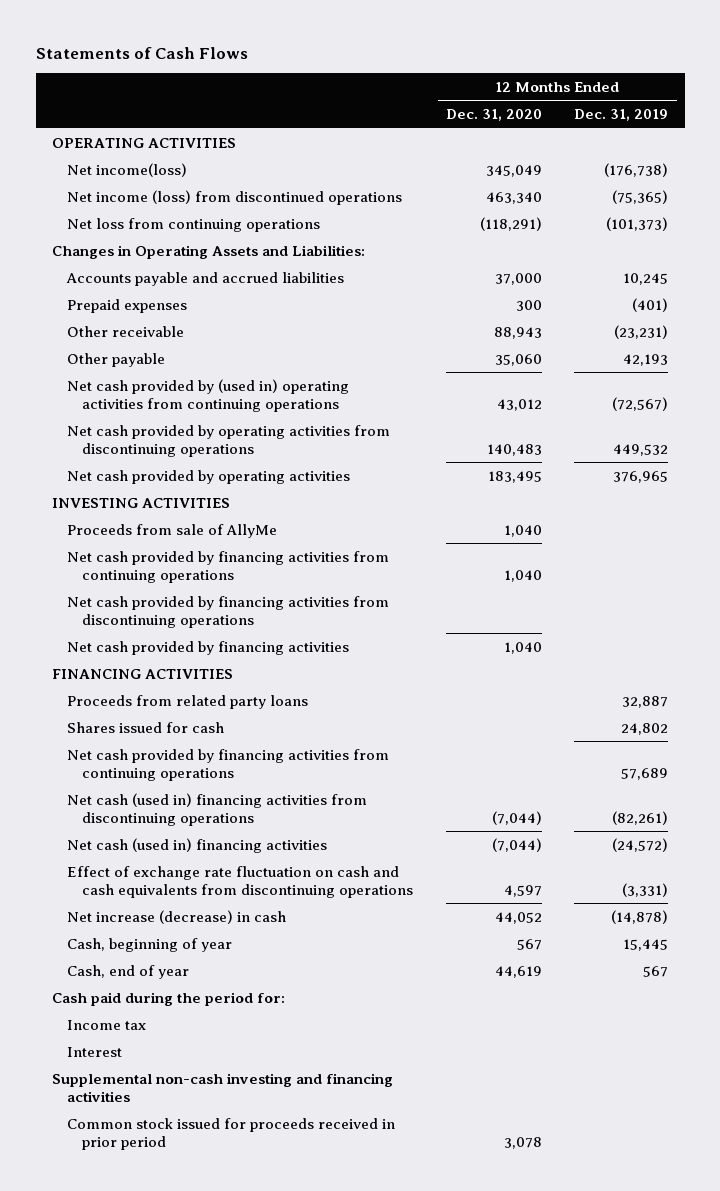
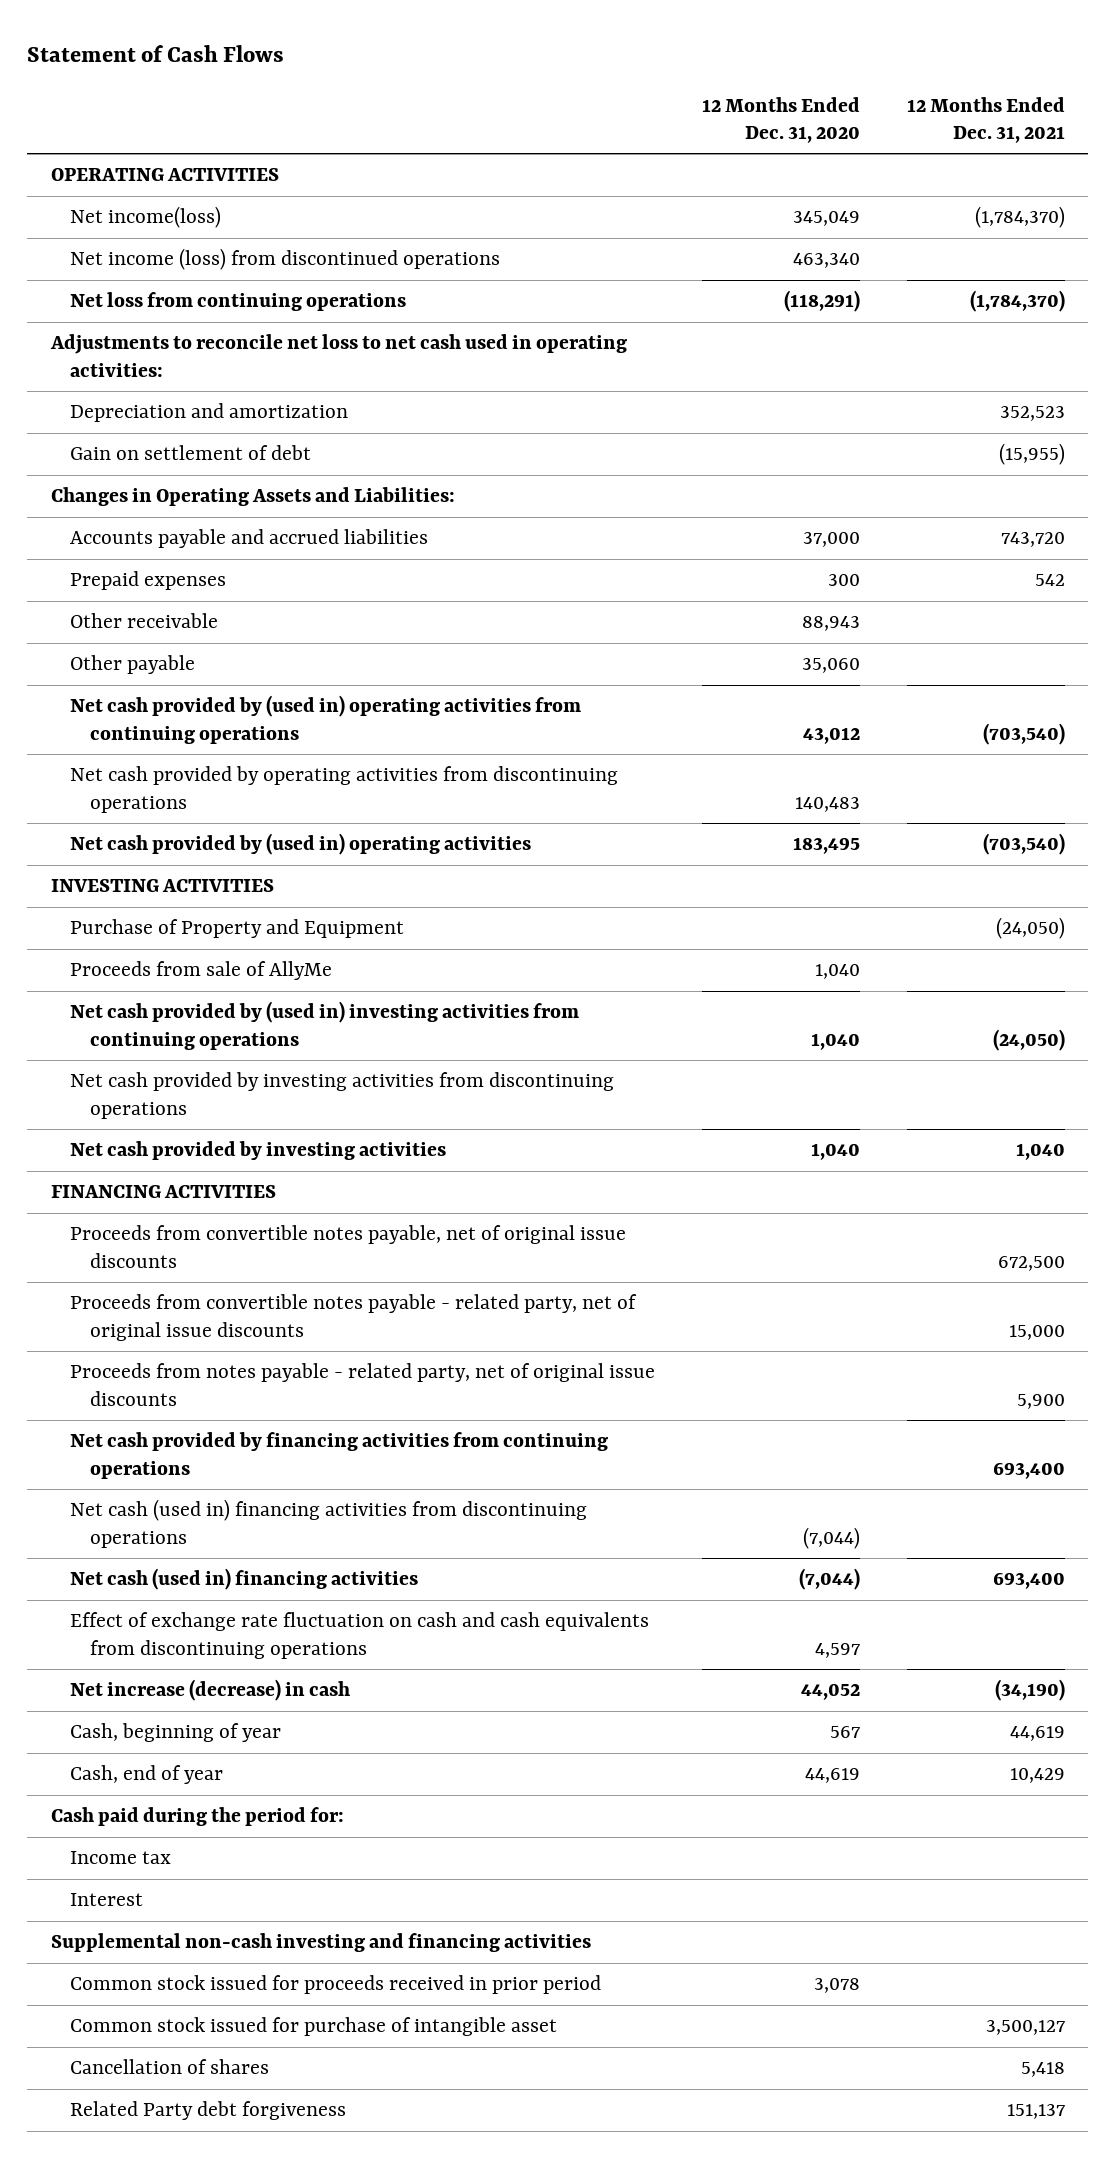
- Statements of Cash Flows
+ Statement of Cash Flows
- | 12 Months Ended Dec. 31, 2020 | 12 Months Ended Dec. 31, 2019
+ | 12 Months Ended Dec. 31, 2020 | 12 Months Ended Dec. 31, 2021
+ Adjustments to reconcile net loss to net cash used in operating activities:
+ Depreciation and amortization | | 352,523
+ Gain on settlement of debt | | (15,955)
- Net cash provided by operating activities | 183,495 | 376,965
+ Net cash provided by (used in) operating activities | 183,495 | (703,540)
+ Purchase of Property and Equipment | | (24,050)
- Net cash provided by financing activities from continuing operations | 1,040 |
- Net cash provided by financing activities from discontinuing operations
- Net cash provided by financing activities | 1,040 |
+ Net cash provided by (used in) investing activities from continuing operations | 1,040 | (24,050)
+ Net cash provided by investing activities from discontinuing operations
+ Net cash provided by investing activities | 1,040 | 1,040
- Proceeds from related party loans | | 32,887
- Shares issued for cash | | 24,802
+ Proceeds from convertible notes payable, net of original issue discounts | | 672,500
+ Proceeds from convertible notes payable - related party, net of original issue discounts | | 15,000
+ Proceeds from notes payable - related party, net of original issue discounts | | 5,900
+ Common stock issued for purchase of intangible asset | | 3,500,127
+ Cancellation of shares | | 5,418
+ Related Party debt forgiveness | | 151,137

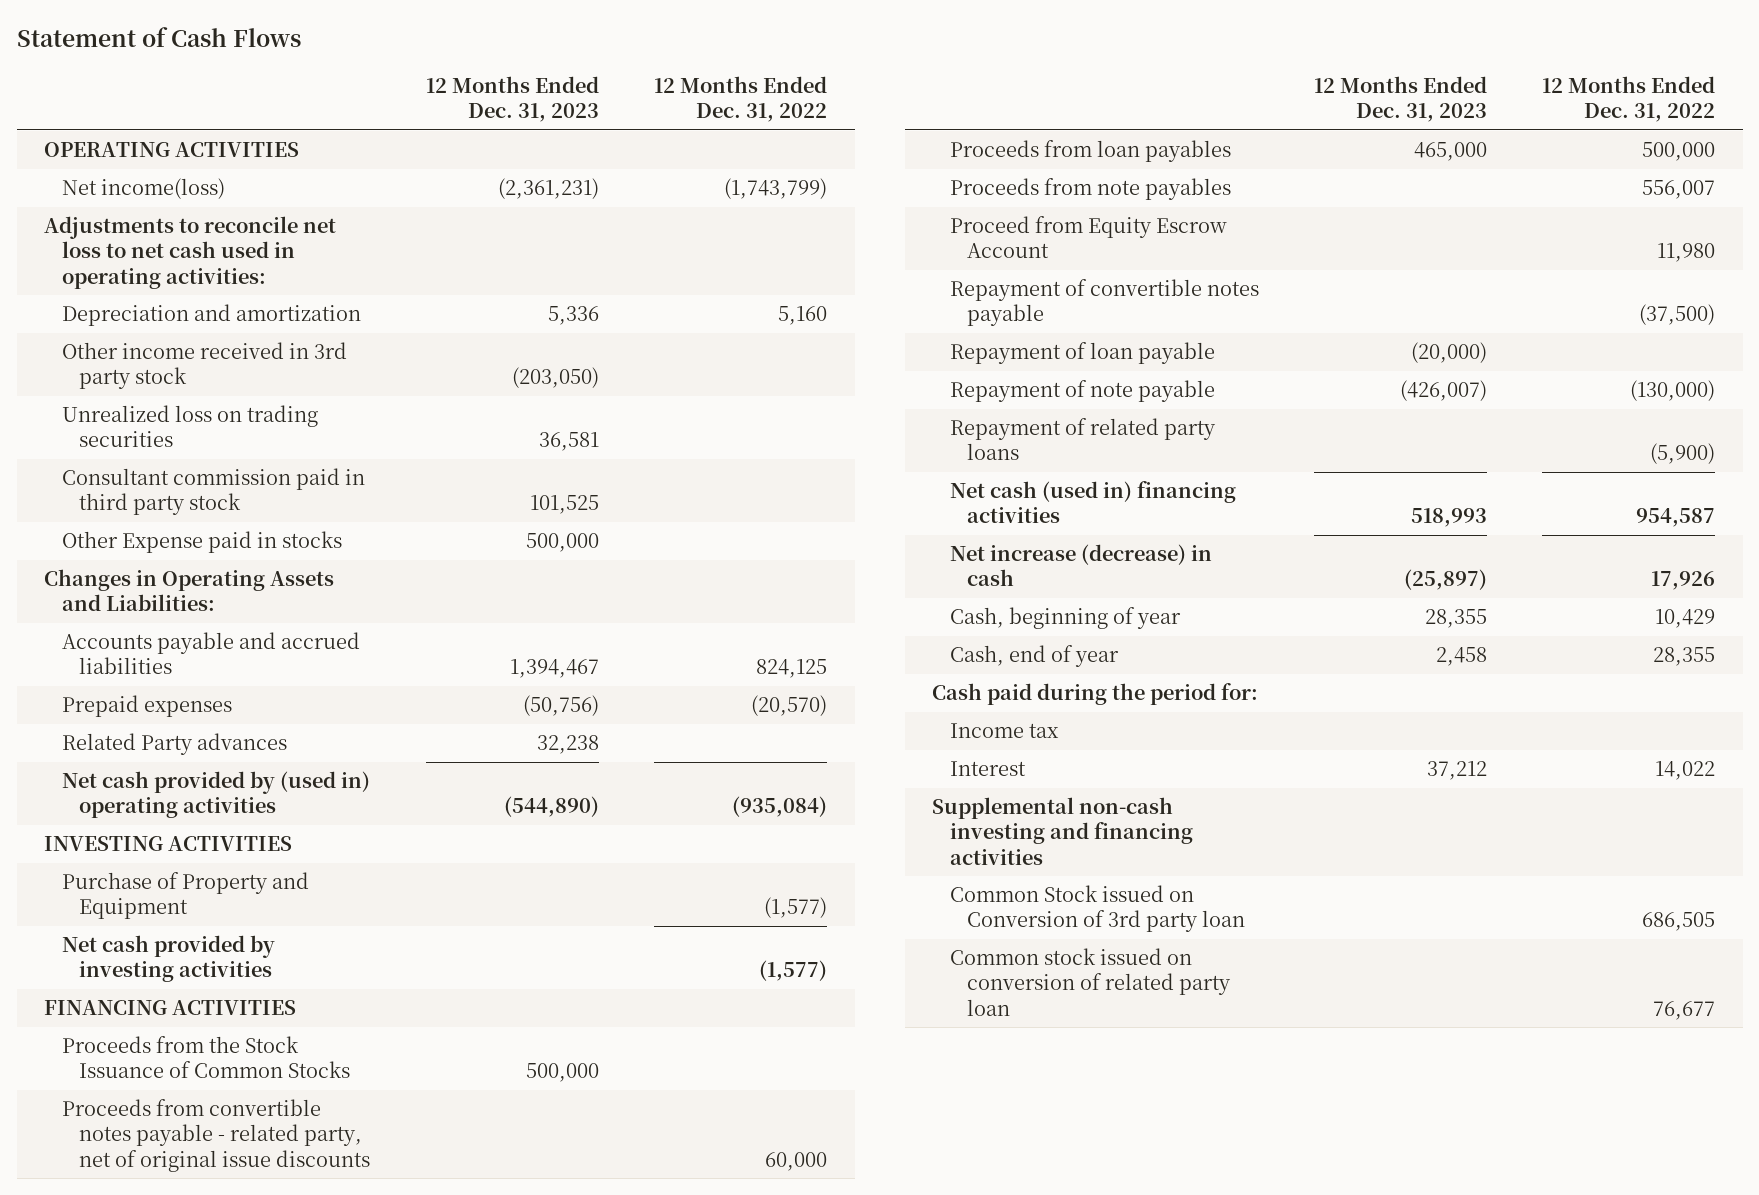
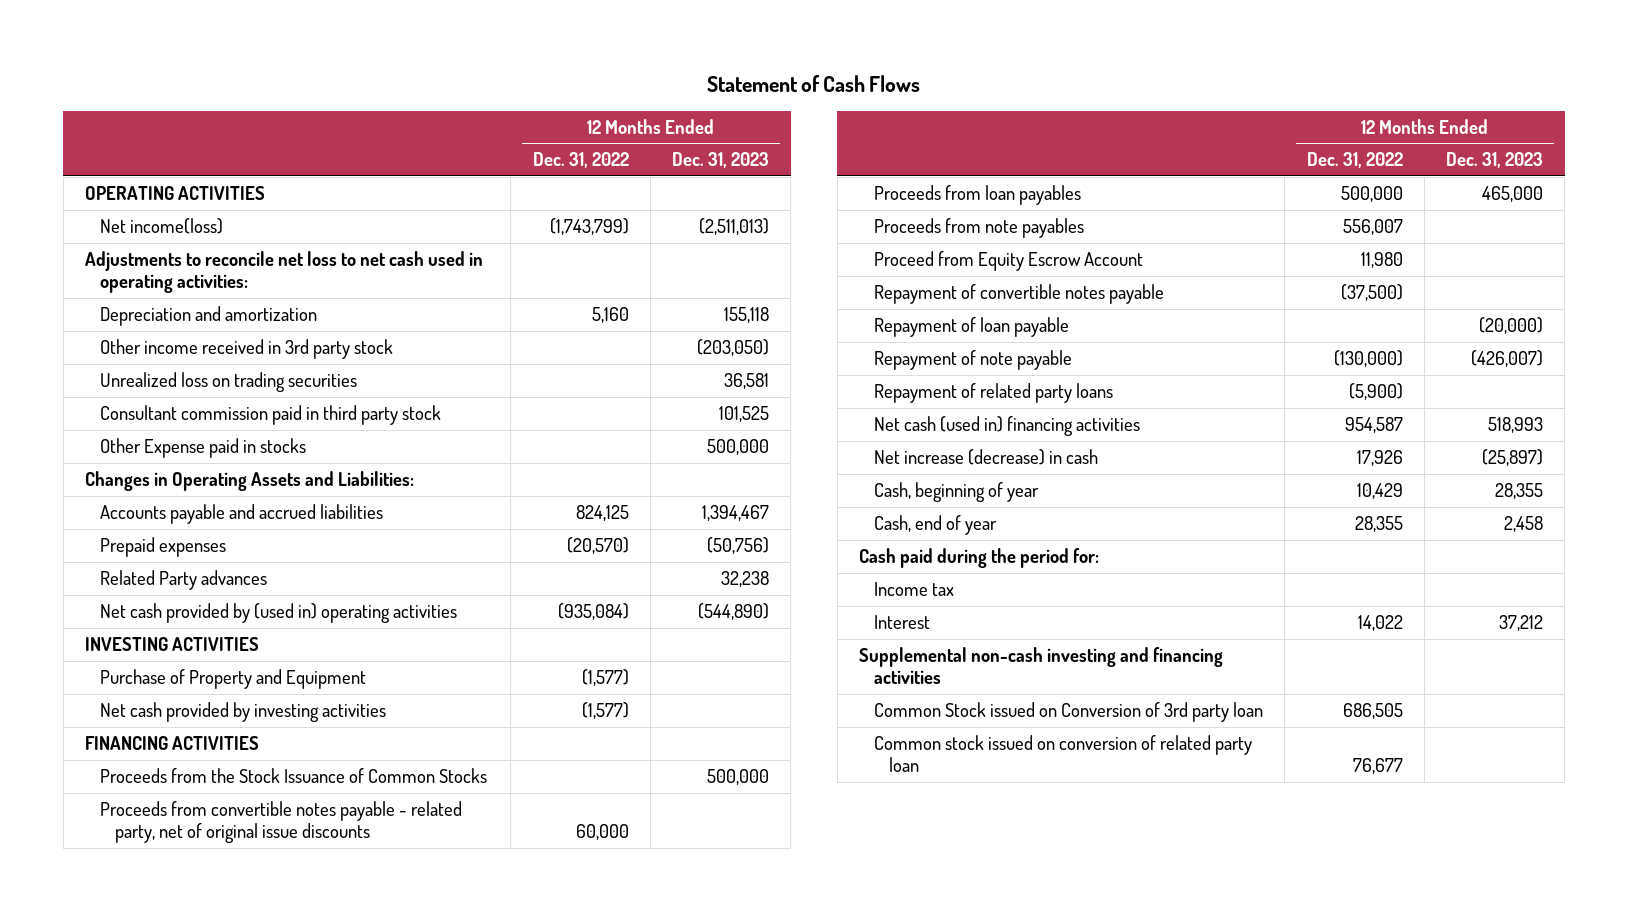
- | 12 Months Ended Dec. 31, 2023 | 12 Months Ended Dec. 31, 2022
+ | 12 Months Ended Dec. 31, 2022 | 12 Months Ended Dec. 31, 2023
- Net income(loss) | (2,361,231) | (1,743,799)
+ Net income(loss) | (1,743,799) | (2,511,013)
- Depreciation and amortization | 5,336 | 5,160
+ Depreciation and amortization | 5,160 | 155,118

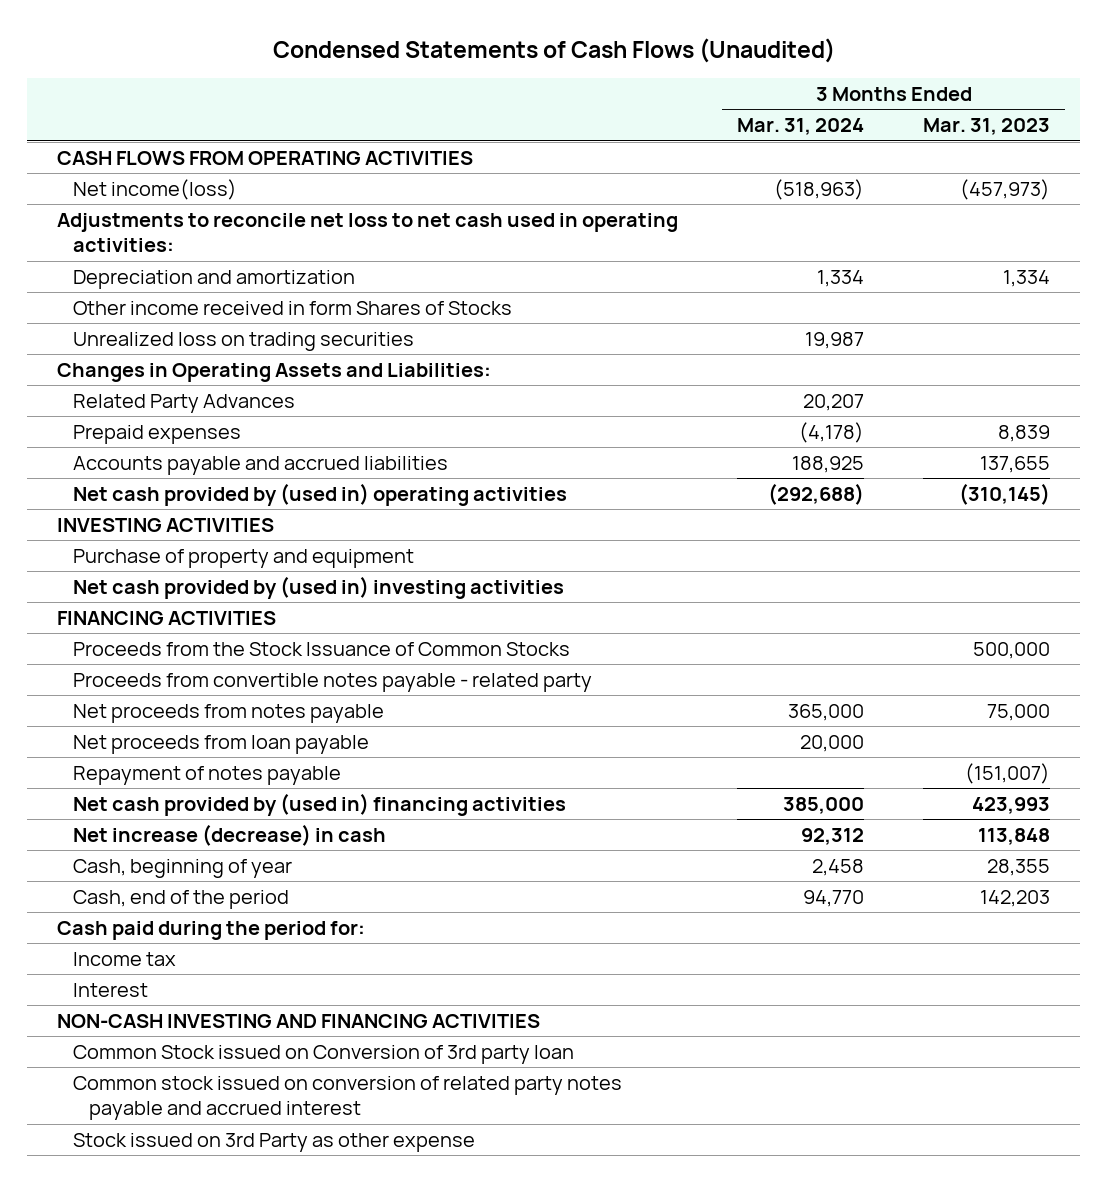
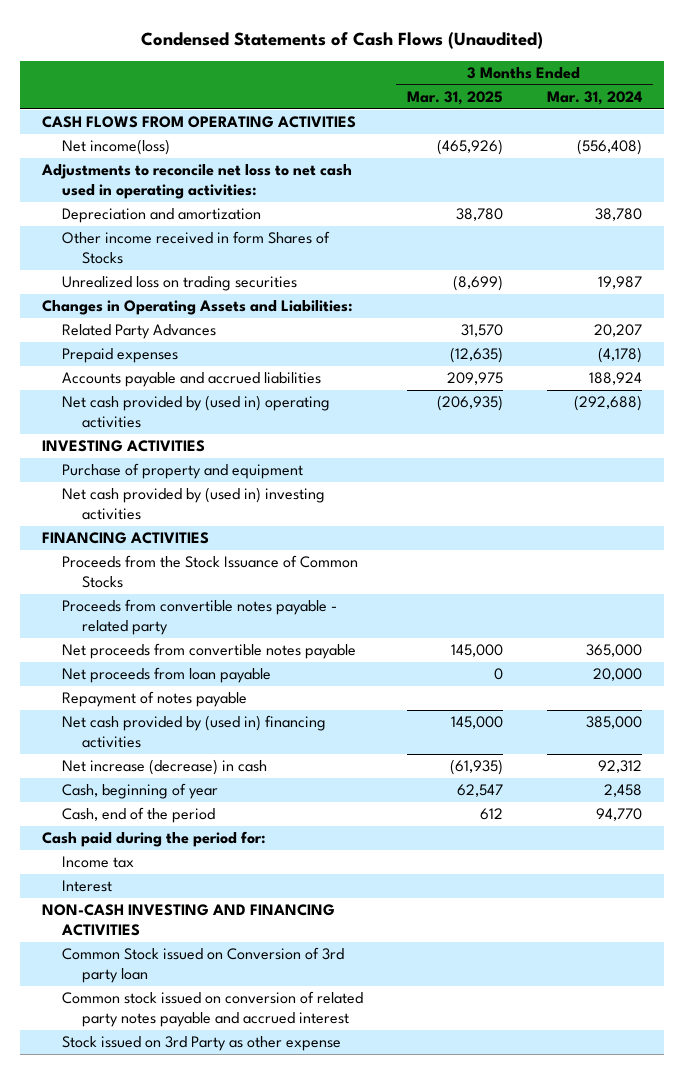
- | 3 Months Ended Mar. 31, 2024 | 3 Months Ended Mar. 31, 2023
+ | 3 Months Ended Mar. 31, 2025 | 3 Months Ended Mar. 31, 2024
- Net income(loss) | (518,963) | (457,973)
+ Net income(loss) | (465,926) | (556,408)
- Depreciation and amortization | 1,334 | 1,334
+ Depreciation and amortization | 38,780 | 38,780
- Accounts payable and accrued liabilities | 188,925 | 137,655
+ Accounts payable and accrued liabilities | 209,975 | 188,924
- Net proceeds from notes payable | 365,000 | 75,000
+ Net proceeds from convertible notes payable | 145,000 | 365,000

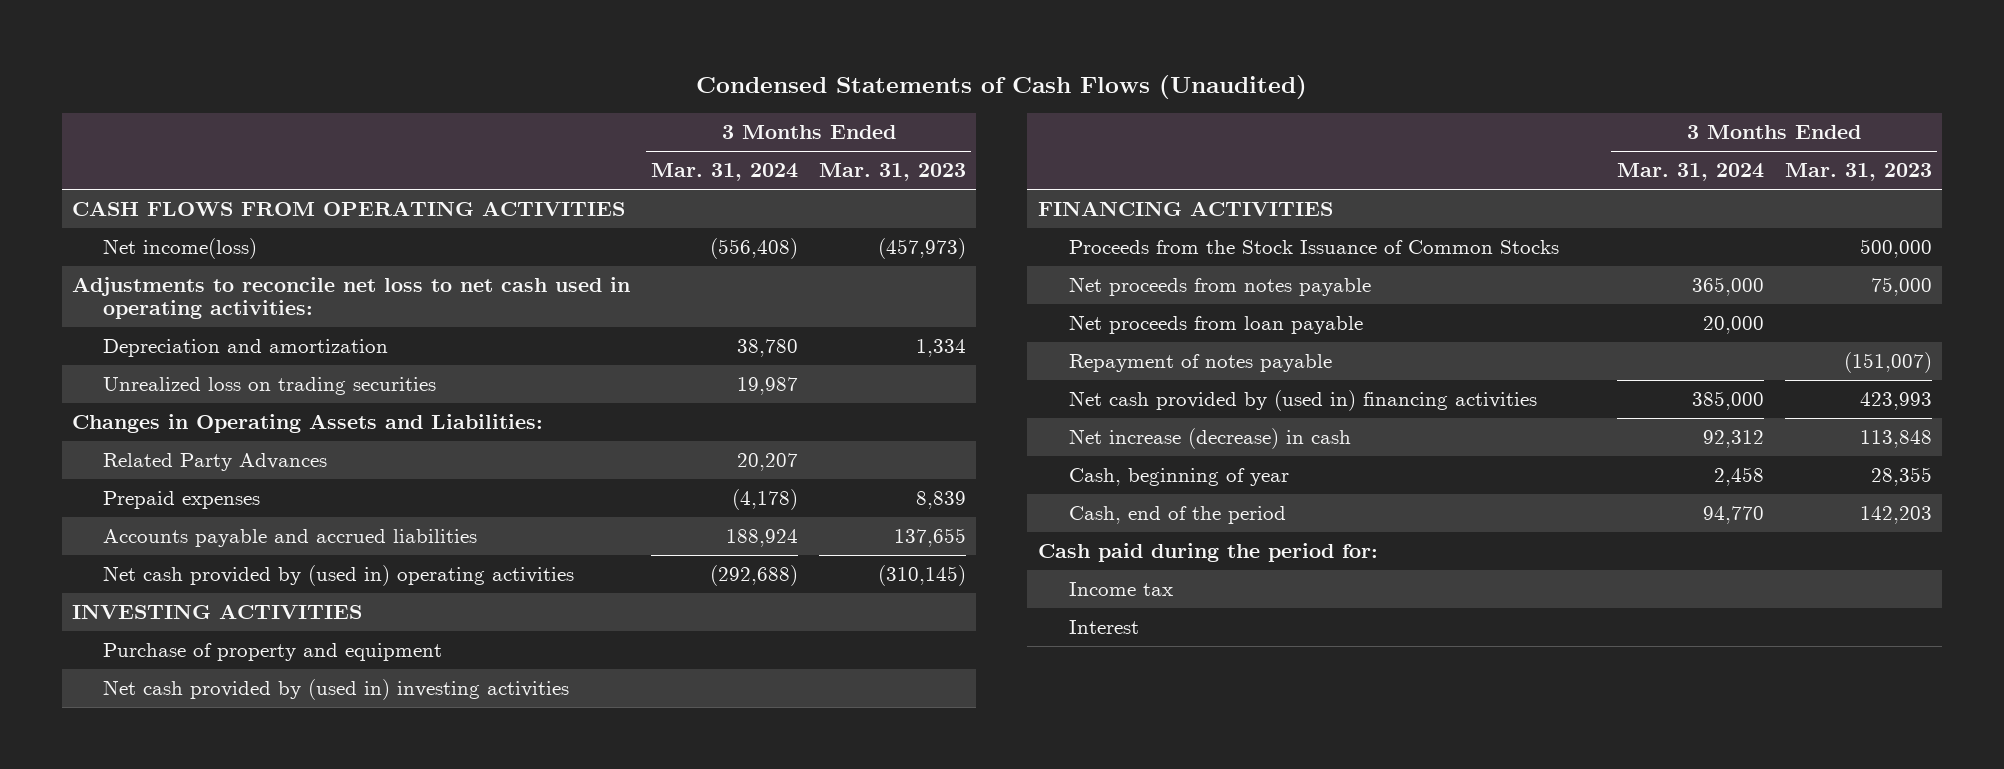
- | 3 Months Ended Mar. 31, 2025 | 3 Months Ended Mar. 31, 2024
+ | 3 Months Ended Mar. 31, 2024 | 3 Months Ended Mar. 31, 2023
- Other income received in form Shares of Stocks
- Proceeds from convertible notes payable - related party
- Net proceeds from convertible notes payable | 145,000 | 365,000
+ Net proceeds from notes payable | 365,000 | 75,000
- NON-CASH INVESTING AND FINANCING ACTIVITIES
- Common Stock issued on Conversion of 3rd party loan
- Common stock issued on conversion of related party notes payable and accrued interest
- Stock issued on 3rd Party as other expense

